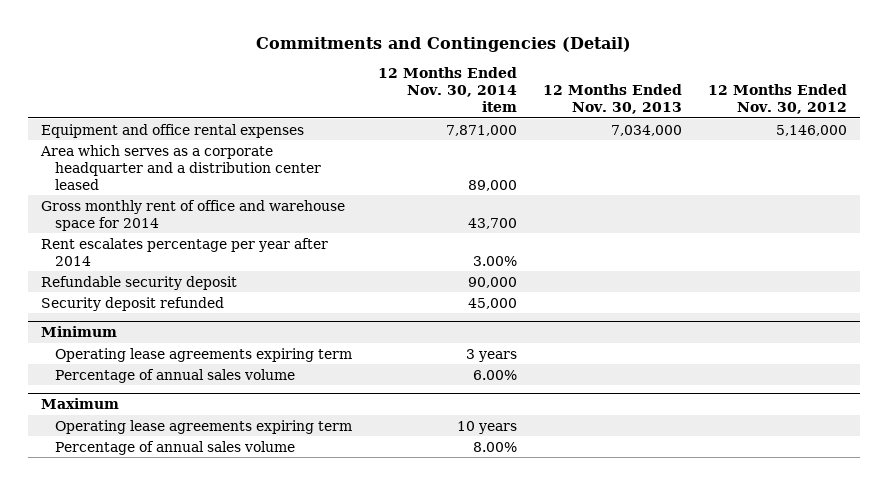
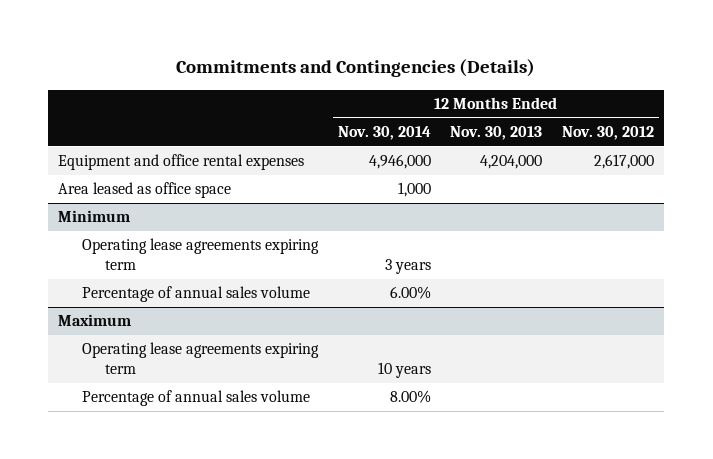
- Commitments and Contingencies (Detail)
+ Commitments and Contingencies (Details)
- | 12 Months Ended Nov. 30, 2014 item | 12 Months Ended Nov. 30, 2013 | 12 Months Ended Nov. 30, 2012
+ | 12 Months Ended Nov. 30, 2014 | 12 Months Ended Nov. 30, 2013 | 12 Months Ended Nov. 30, 2012
- Equipment and office rental expenses | 7,871,000 | 7,034,000 | 5,146,000
- Area which serves as a corporate headquarter and a distribution center leased | 89,000 | |
- Gross monthly rent of office and warehouse space for 2014 | 43,700 | |
- Rent escalates percentage per year after 2014 | 3.00% | |
- Refundable security deposit | 90,000 | |
- Security deposit refunded | 45,000 | |
+ Equipment and office rental expenses | 4,946,000 | 4,204,000 | 2,617,000
+ Area leased as office space | 1,000 | |

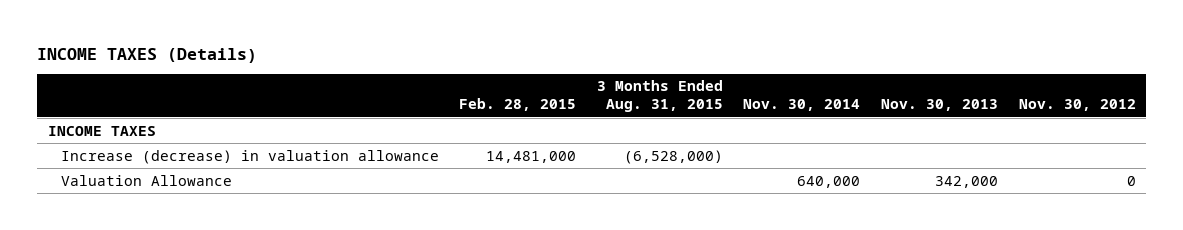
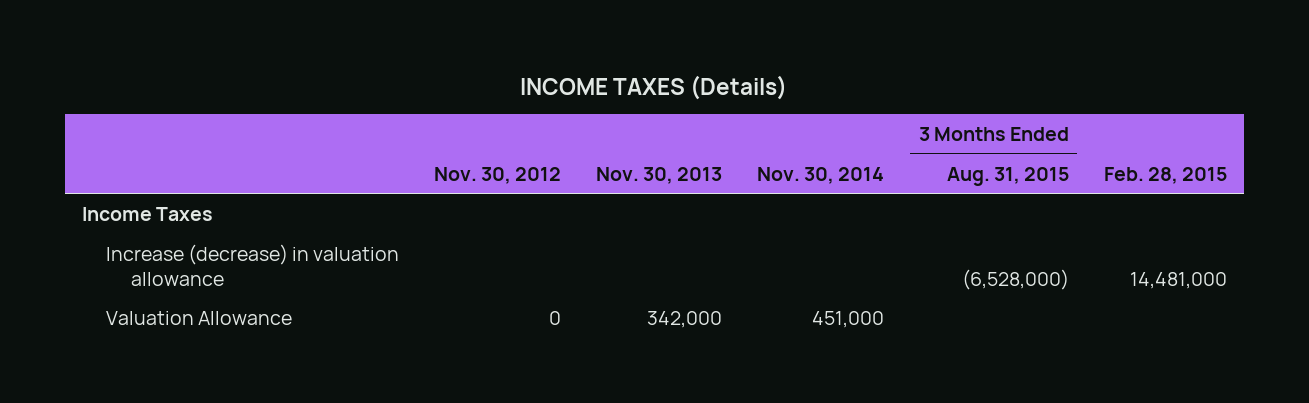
- | Feb. 28, 2015 | 3 Months Ended Aug. 31, 2015 | Nov. 30, 2014 | Nov. 30, 2013 | Nov. 30, 2012
+ | Nov. 30, 2012 | Nov. 30, 2013 | Nov. 30, 2014 | 3 Months Ended Aug. 31, 2015 | Feb. 28, 2015
- INCOME TAXES
+ Income Taxes
- Valuation Allowance | | | 640,000 | 342,000 | 0
+ Valuation Allowance | 0 | 342,000 | 451,000 | |

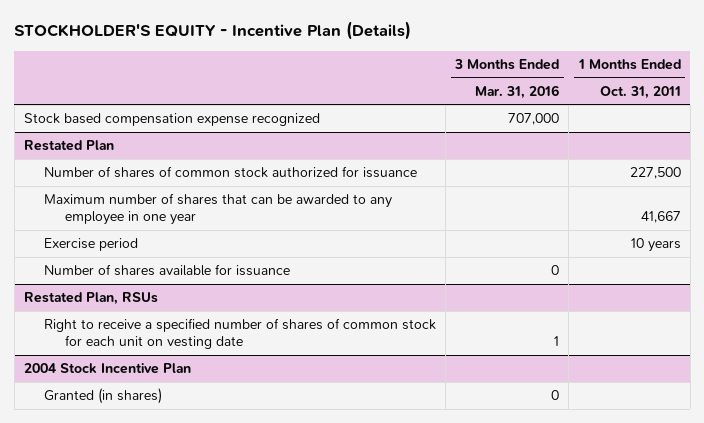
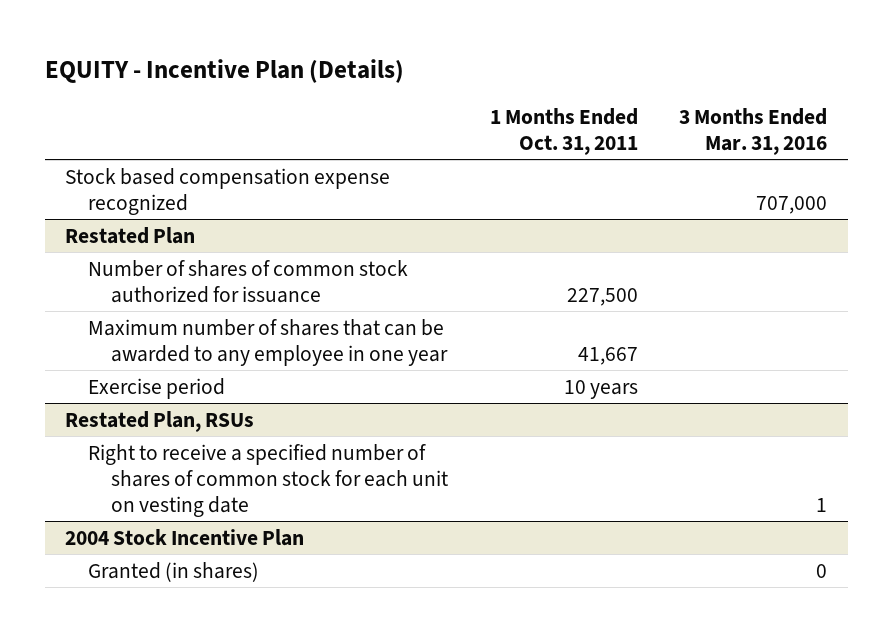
- STOCKHOLDER'S EQUITY - Incentive Plan (Details)
+ EQUITY - Incentive Plan (Details)
- | 3 Months Ended Mar. 31, 2016 | 1 Months Ended Oct. 31, 2011
+ | 1 Months Ended Oct. 31, 2011 | 3 Months Ended Mar. 31, 2016
@ Restated Plan
- Number of shares available for issuance | 0 |

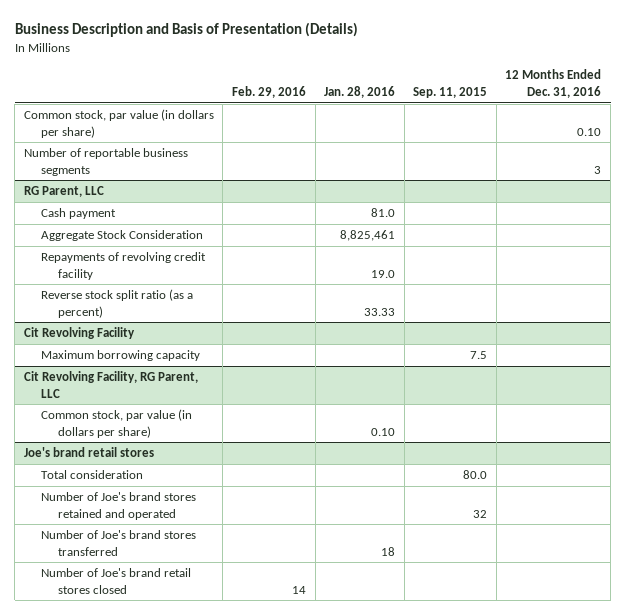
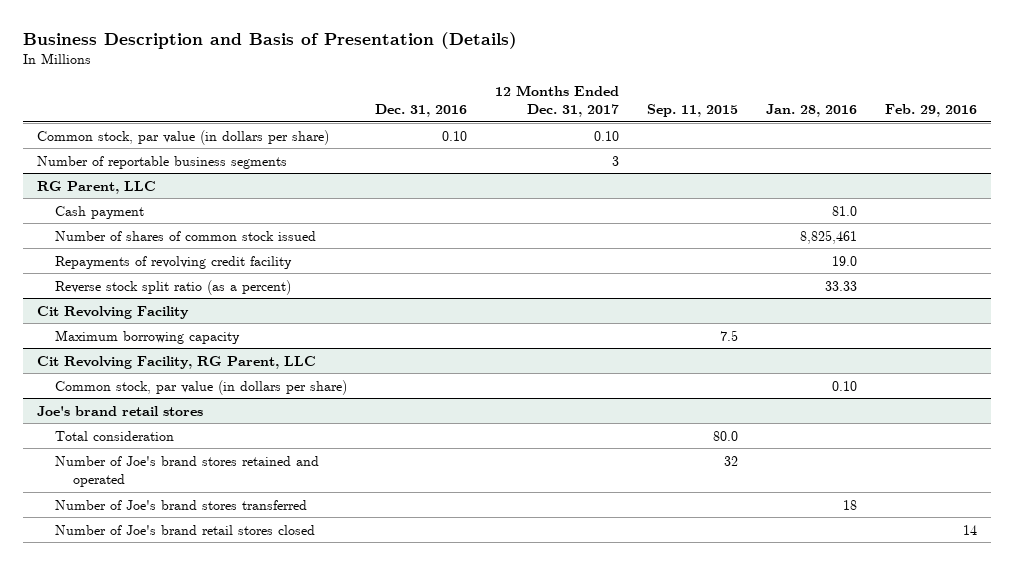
- | Feb. 29, 2016 | Jan. 28, 2016 | Sep. 11, 2015 | 12 Months Ended Dec. 31, 2016
+ | Dec. 31, 2016 | 12 Months Ended Dec. 31, 2017 | Sep. 11, 2015 | Jan. 28, 2016 | Feb. 29, 2016
@ RG Parent, LLC
- Aggregate Stock Consideration | | 8,825,461 | |
+ Number of shares of common stock issued | | | | 8,825,461 |

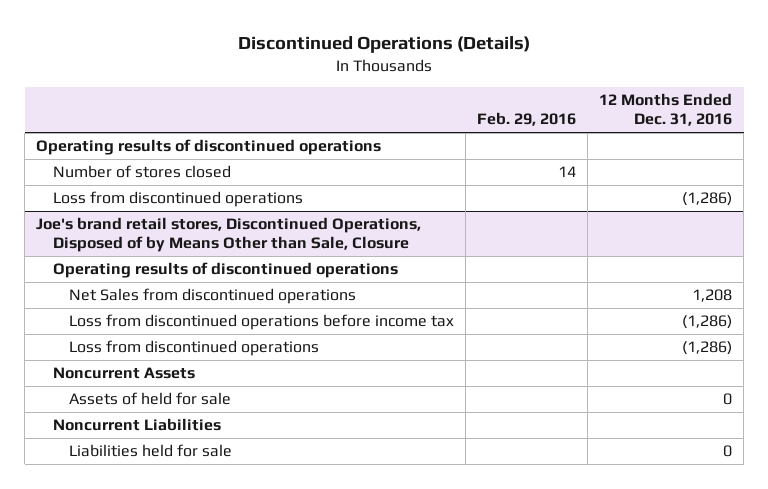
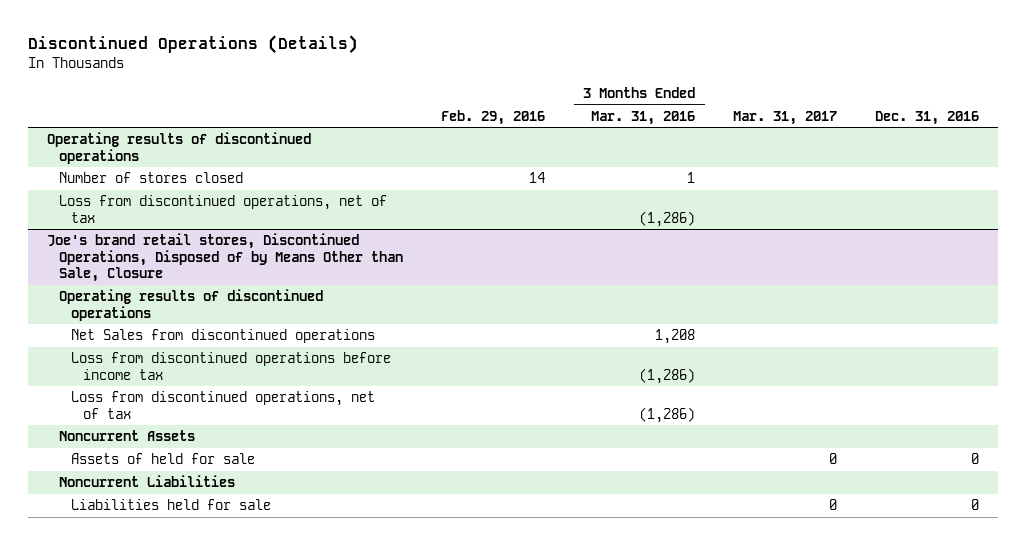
- | Feb. 29, 2016 | 12 Months Ended Dec. 31, 2016
+ | Feb. 29, 2016 | 3 Months Ended Mar. 31, 2016 | Mar. 31, 2017 | Dec. 31, 2016
- Loss from discontinued operations | | (1,286)
+ Loss from discontinued operations, net of tax | | (1,286) | |
@ Joe's brand retail stores, Discontinued Operations, Disposed of by Means Other than Sale, Closure
- Loss from discontinued operations | | (1,286)
+ Loss from discontinued operations, net of tax | | (1,286) | |

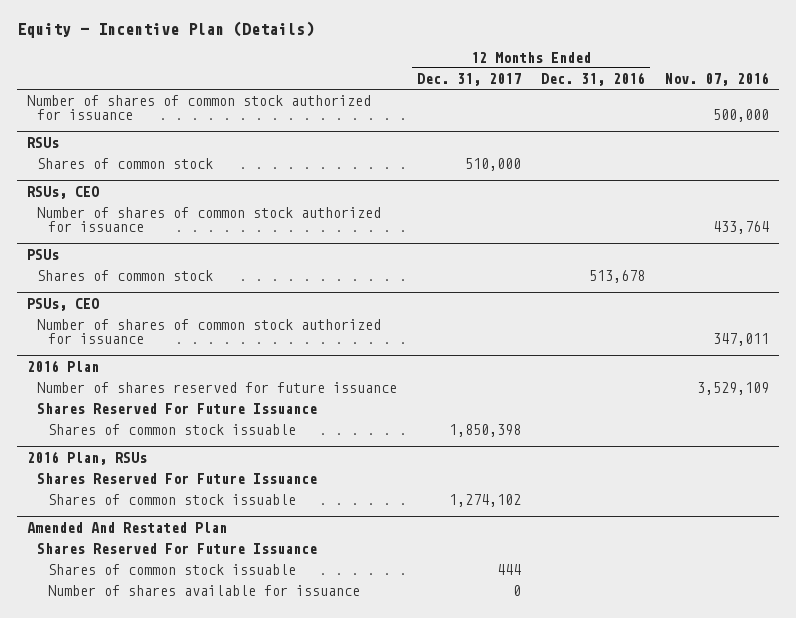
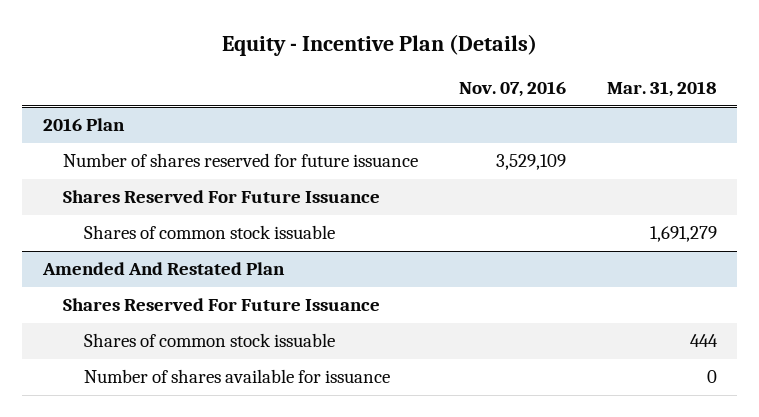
- | 12 Months Ended Dec. 31, 2017 | 12 Months Ended Dec. 31, 2016 | Nov. 07, 2016
+ | Nov. 07, 2016 | Mar. 31, 2018
- Number of shares of common stock authorized for issuance | | | 500,000
- RSUs
- Shares of common stock | 510,000 | |
- RSUs, CEO
- Number of shares of common stock authorized for issuance | | | 433,764
- PSUs
- Shares of common stock | | 513,678 |
- PSUs, CEO
- Number of shares of common stock authorized for issuance | | | 347,011
- 2016 Plan, RSUs
- Shares Reserved For Future Issuance
- Shares of common stock issuable | 1,274,102 | |

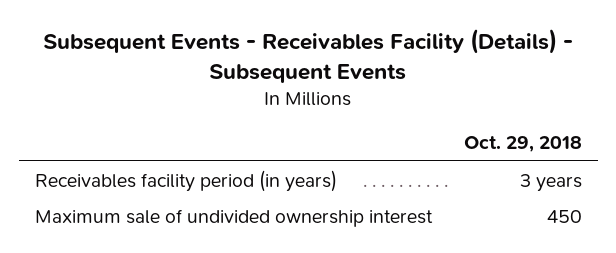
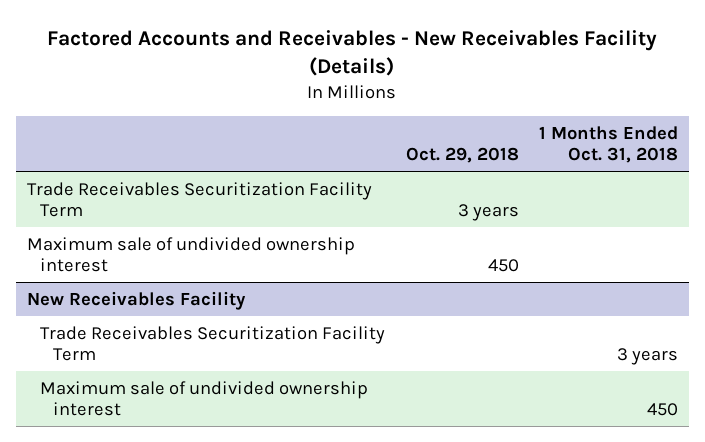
- Subsequent Events - Receivables Facility (Details) - Subsequent Events
+ Factored Accounts and Receivables - New Receivables Facility (Details)
- | Oct. 29, 2018
+ | Oct. 29, 2018 | 1 Months Ended Oct. 31, 2018
- Receivables facility period (in years) | 3 years
+ Trade Receivables Securitization Facility Term | 3 years |
+ New Receivables Facility
+ Trade Receivables Securitization Facility Term | | 3 years
+ Maximum sale of undivided ownership interest | | 450

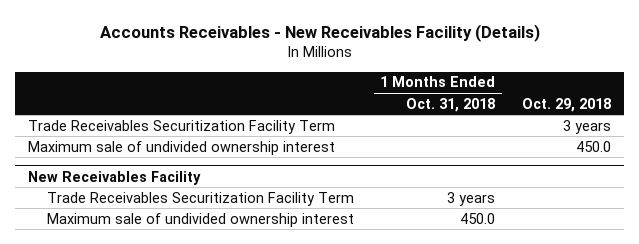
- Factored Accounts and Receivables - New Receivables Facility (Details)
+ Accounts Receivables - New Receivables Facility (Details)
- | Oct. 29, 2018 | 1 Months Ended Oct. 31, 2018
+ | 1 Months Ended Oct. 31, 2018 | Oct. 29, 2018
- Maximum sale of undivided ownership interest | 450 |
+ Maximum sale of undivided ownership interest | | 450.0
@ New Receivables Facility
- Maximum sale of undivided ownership interest | | 450
+ Maximum sale of undivided ownership interest | 450.0 |

